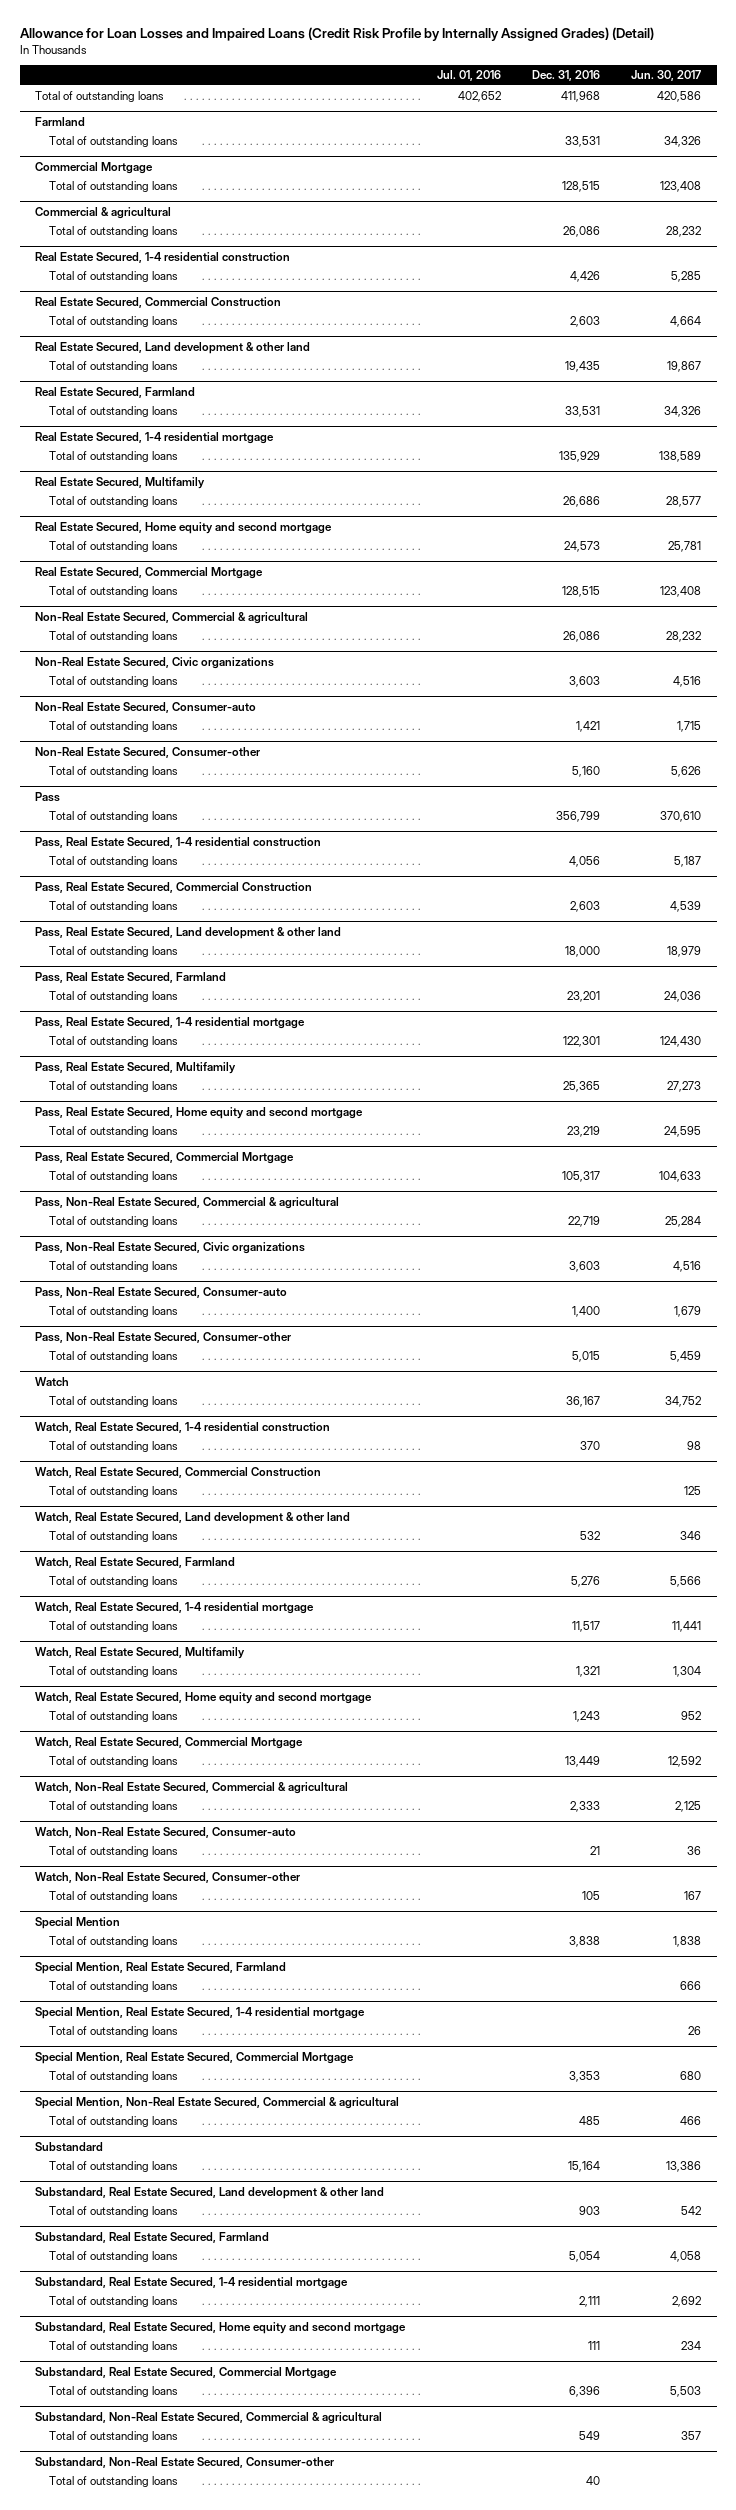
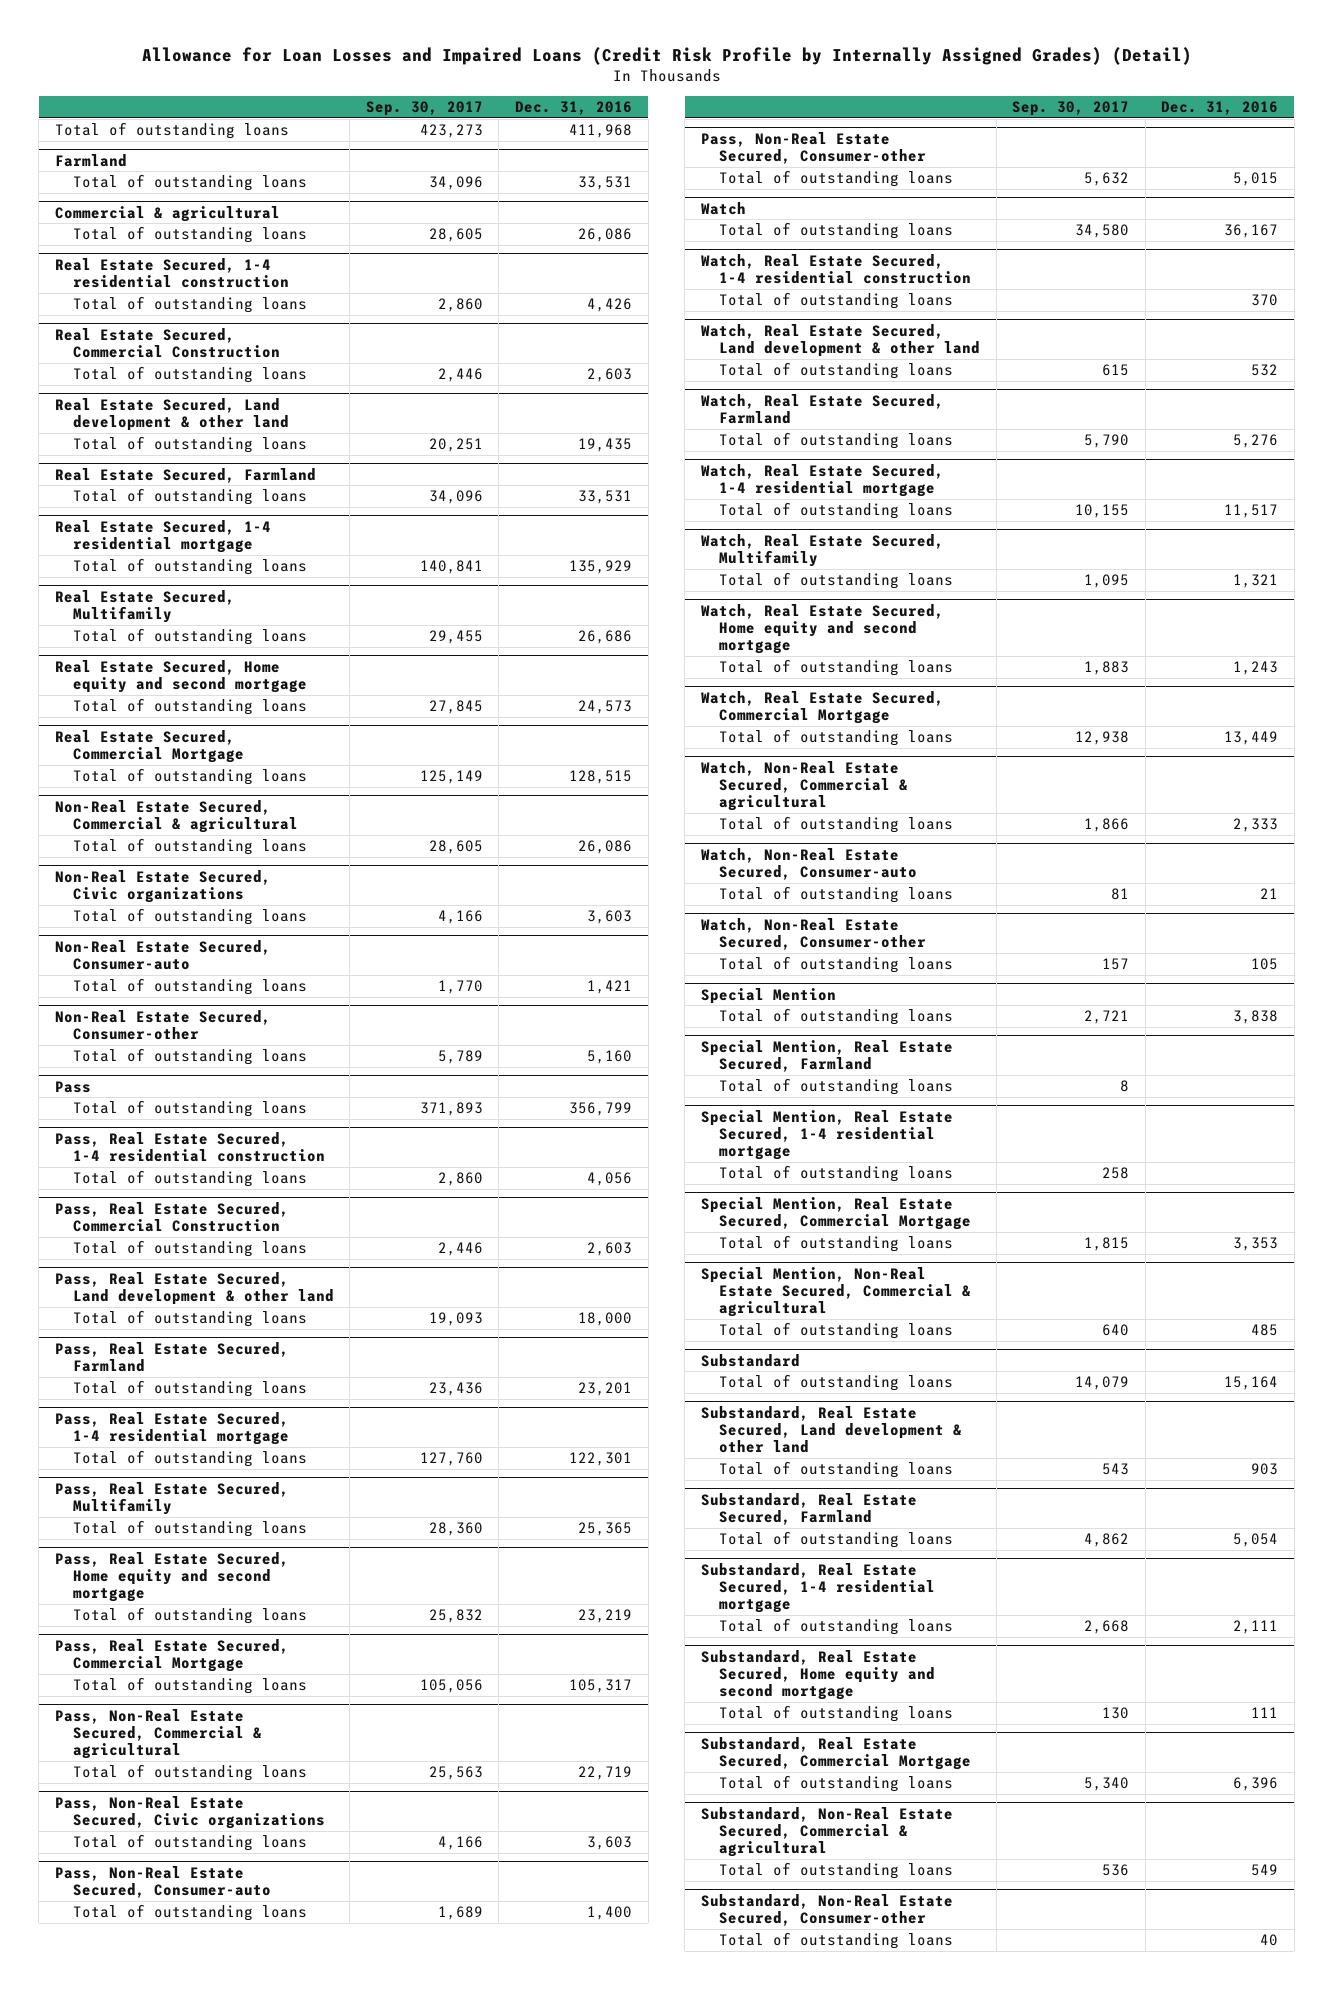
- | Jul. 01, 2016 | Dec. 31, 2016 | Jun. 30, 2017
+ | Sep. 30, 2017 | Dec. 31, 2016
- Commercial Mortgage
- Total of outstanding loans | | 128,515 | 123,408
- Watch, Real Estate Secured, Commercial Construction
- Total of outstanding loans | | | 125

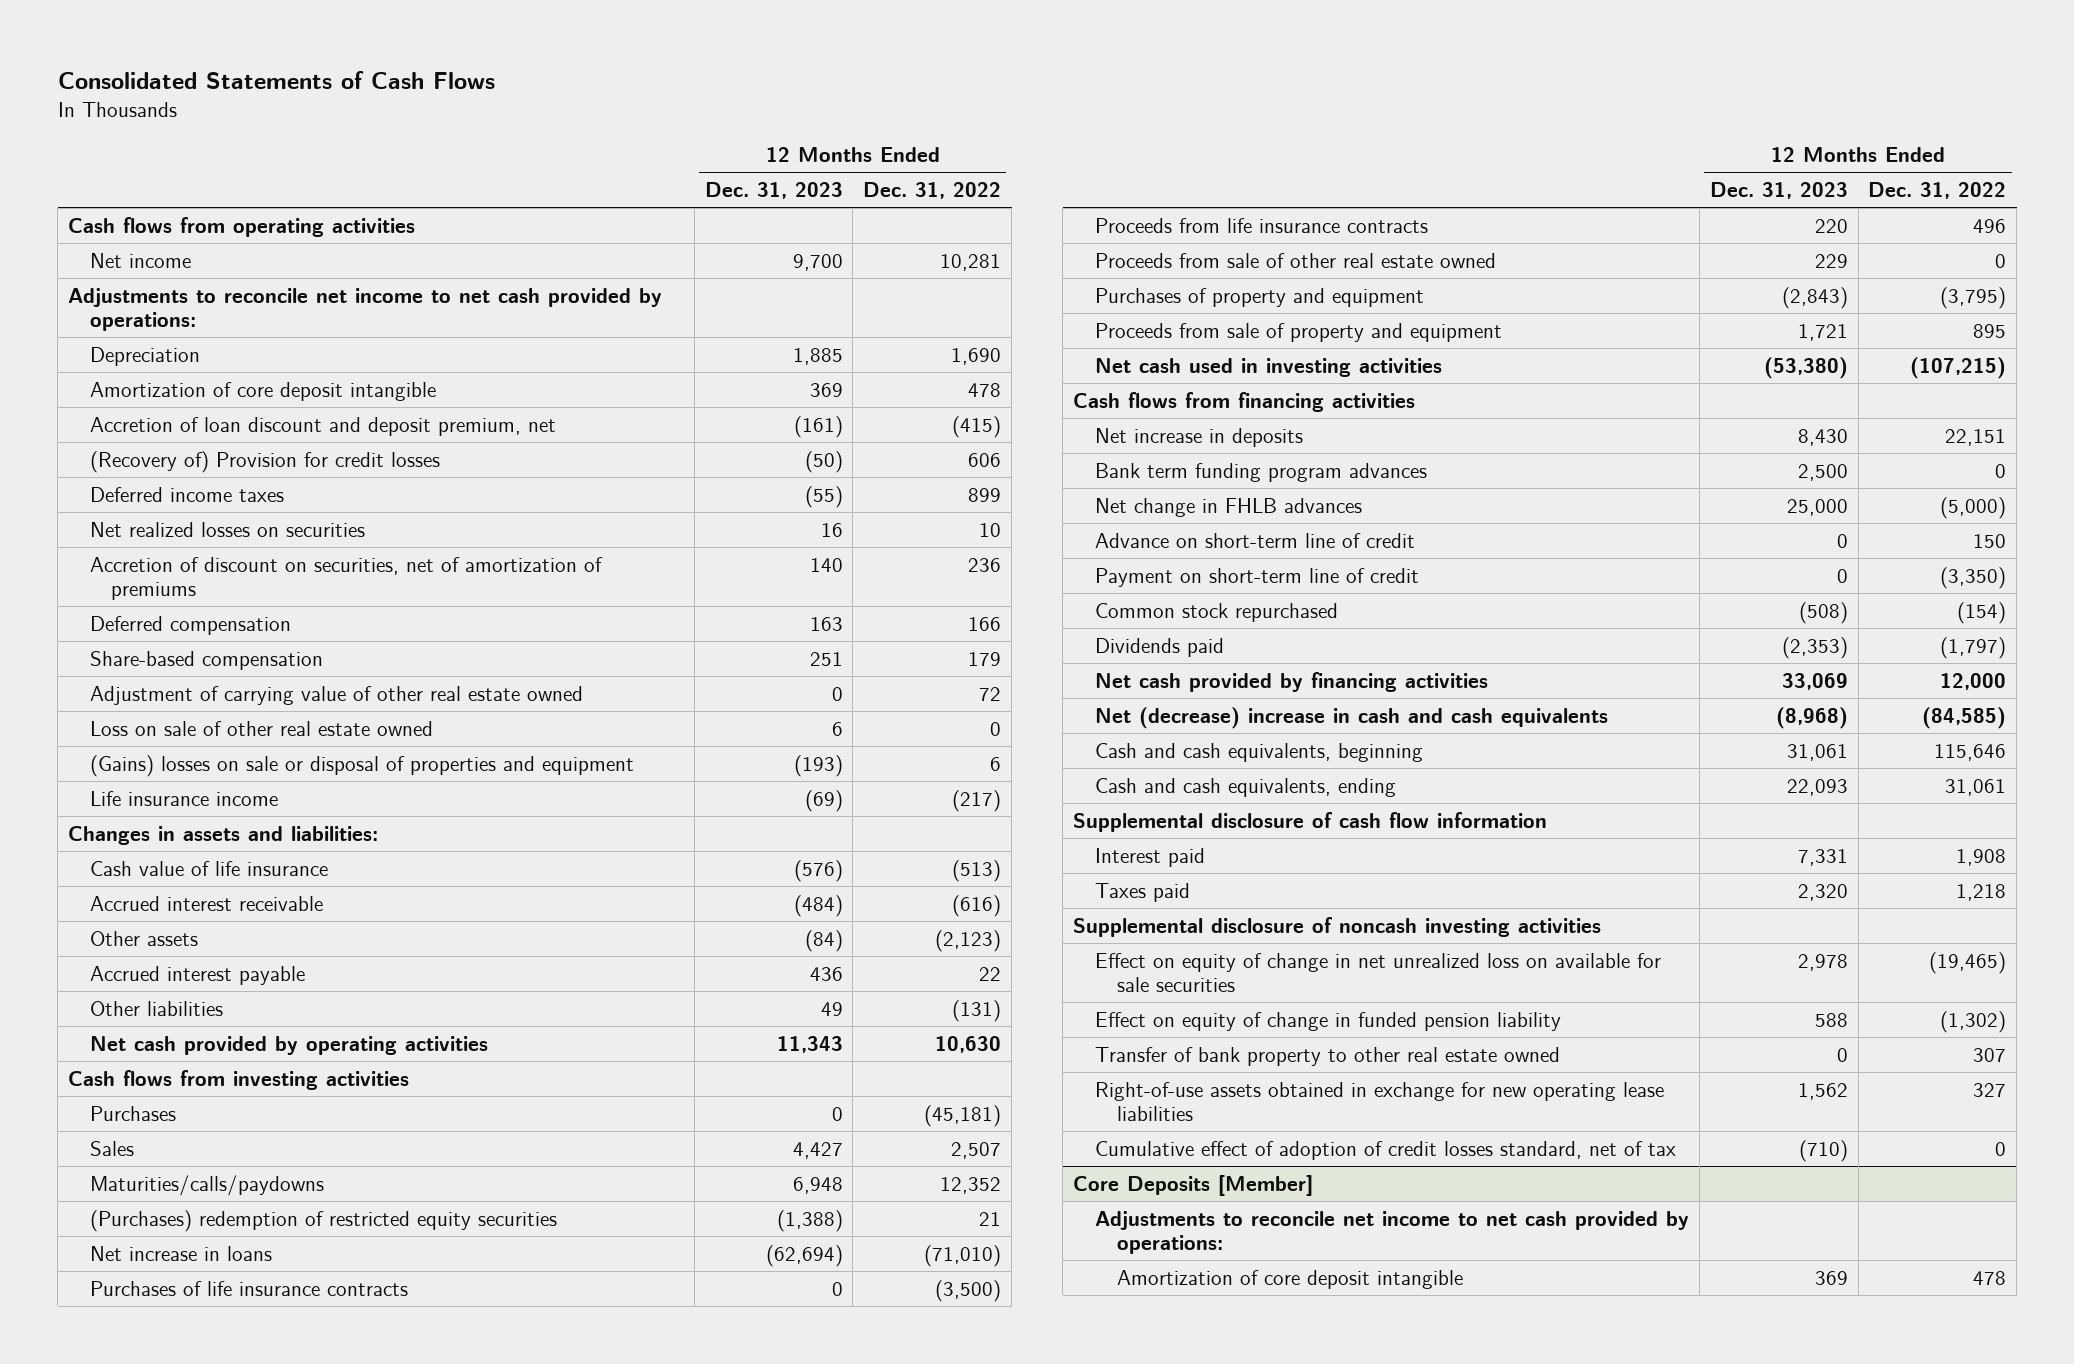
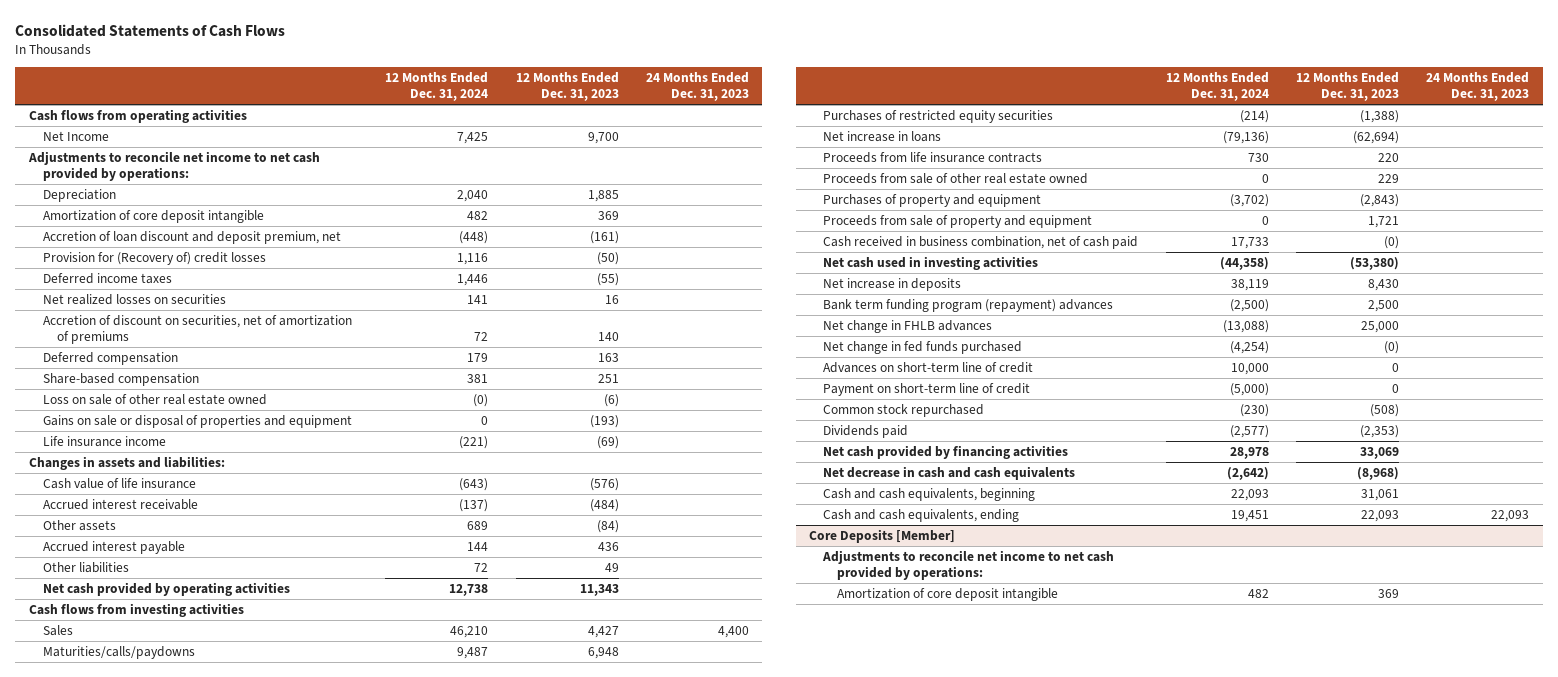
- | 12 Months Ended Dec. 31, 2023 | 12 Months Ended Dec. 31, 2022
+ | 12 Months Ended Dec. 31, 2024 | 12 Months Ended Dec. 31, 2023 | 24 Months Ended Dec. 31, 2023
- Net income | 9,700 | 10,281
+ Net Income | 7,425 | 9,700 |
- (Recovery of) Provision for credit losses | (50) | 606
+ Provision for (Recovery of) credit losses | 1,116 | (50) |
- Adjustment of carrying value of other real estate owned | 0 | 72
- Loss on sale of other real estate owned | 6 | 0
- (Gains) losses on sale or disposal of properties and equipment | (193) | 6
+ Loss on sale of other real estate owned | (0) | (6) |
+ Gains on sale or disposal of properties and equipment | 0 | (193) |
- Purchases | 0 | (45,181)
- (Purchases) redemption of restricted equity securities | (1,388) | 21
+ Purchases of restricted equity securities | (214) | (1,388) |
- Purchases of life insurance contracts | 0 | (3,500)
+ Cash received in business combination, net of cash paid | 17,733 | (0) |
- Cash flows from financing activities
- Bank term funding program advances | 2,500 | 0
+ Bank term funding program (repayment) advances | (2,500) | 2,500 |
- Advance on short-term line of credit | 0 | 150
+ Net change in fed funds purchased | (4,254) | (0) |
+ Advances on short-term line of credit | 10,000 | 0 |
- Net (decrease) increase in cash and cash equivalents | (8,968) | (84,585)
+ Net decrease in cash and cash equivalents | (2,642) | (8,968) |
- Supplemental disclosure of cash flow information
- Interest paid | 7,331 | 1,908
- Taxes paid | 2,320 | 1,218
- Supplemental disclosure of noncash investing activities
- Effect on equity of change in net unrealized loss on available for sale securities | 2,978 | (19,465)
- Effect on equity of change in funded pension liability | 588 | (1,302)
- Transfer of bank property to other real estate owned | 0 | 307
- Right-of-use assets obtained in exchange for new operating lease liabilities | 1,562 | 327
- Cumulative effect of adoption of credit losses standard, net of tax | (710) | 0

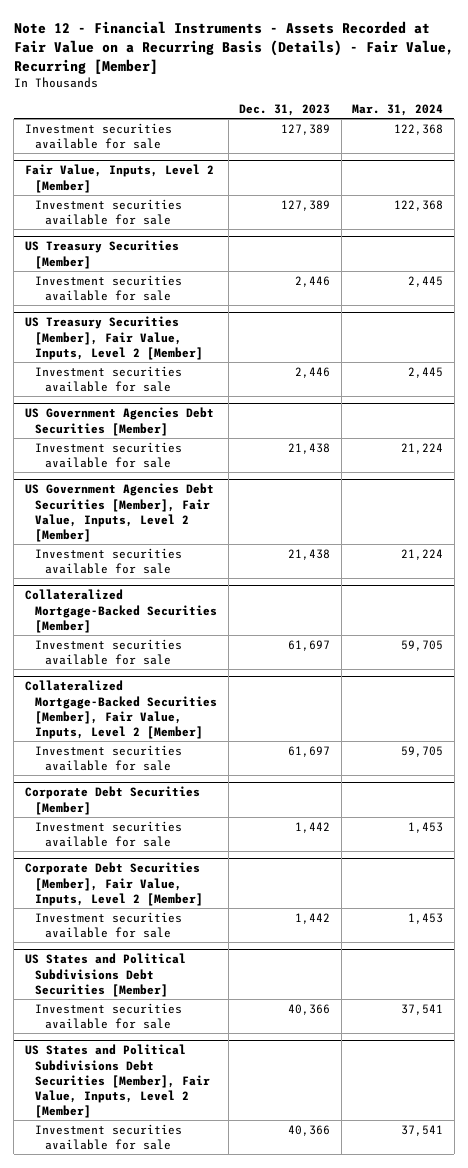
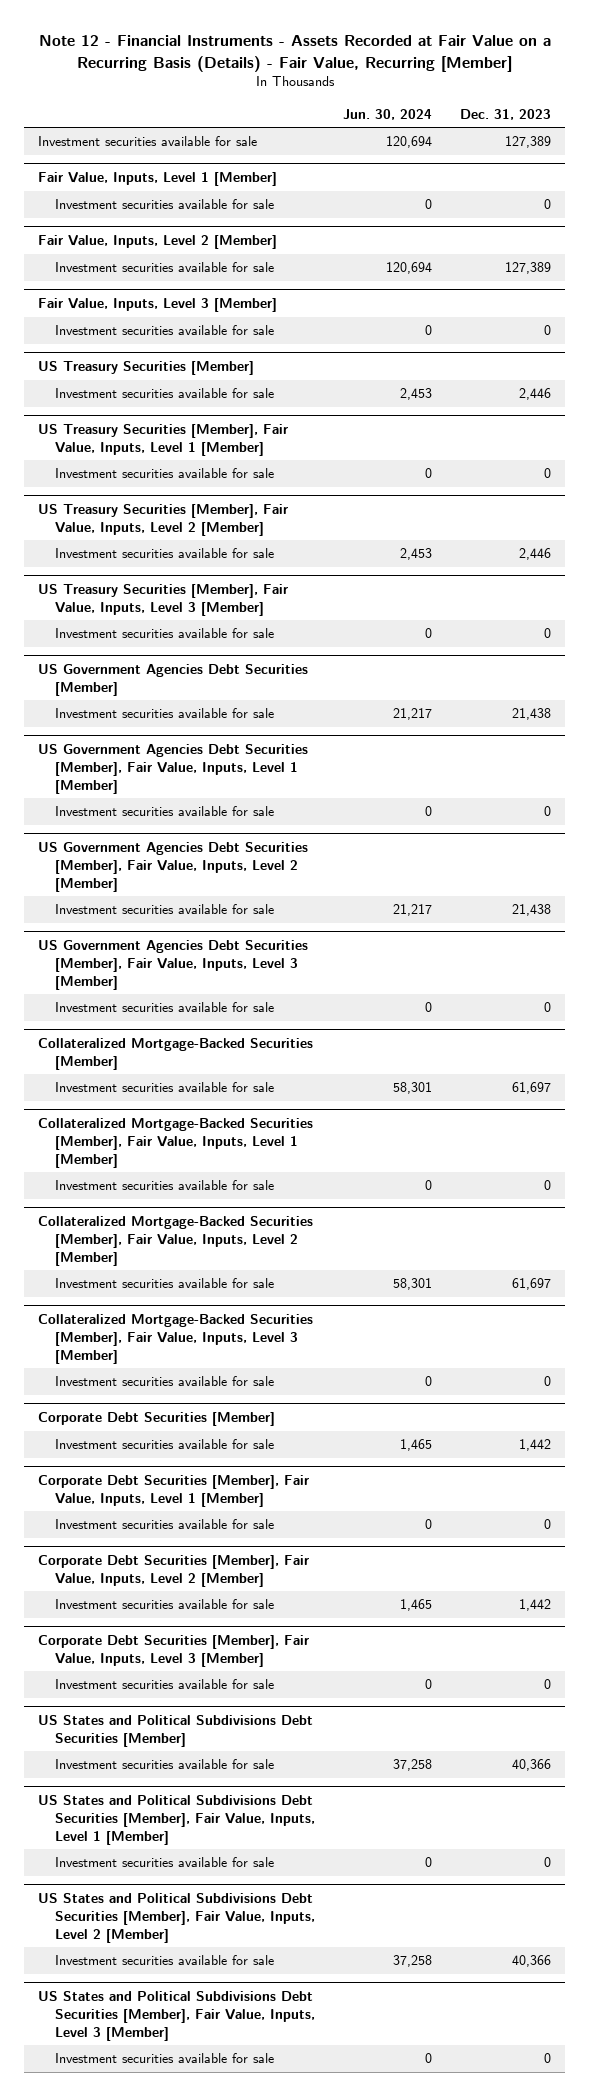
- | Dec. 31, 2023 | Mar. 31, 2024
+ | Jun. 30, 2024 | Dec. 31, 2023
+ Fair Value, Inputs, Level 1 [Member]
+ Investment securities available for sale | 0 | 0
+ Fair Value, Inputs, Level 3 [Member]
+ Investment securities available for sale | 0 | 0
+ US Treasury Securities [Member], Fair Value, Inputs, Level 1 [Member]
+ Investment securities available for sale | 0 | 0
+ US Treasury Securities [Member], Fair Value, Inputs, Level 3 [Member]
+ Investment securities available for sale | 0 | 0
+ US Government Agencies Debt Securities [Member], Fair Value, Inputs, Level 1 [Member]
+ Investment securities available for sale | 0 | 0
+ US Government Agencies Debt Securities [Member], Fair Value, Inputs, Level 3 [Member]
+ Investment securities available for sale | 0 | 0
+ Collateralized Mortgage-Backed Securities [Member], Fair Value, Inputs, Level 1 [Member]
+ Investment securities available for sale | 0 | 0
+ Collateralized Mortgage-Backed Securities [Member], Fair Value, Inputs, Level 3 [Member]
+ Investment securities available for sale | 0 | 0
+ Corporate Debt Securities [Member], Fair Value, Inputs, Level 1 [Member]
+ Investment securities available for sale | 0 | 0
+ Corporate Debt Securities [Member], Fair Value, Inputs, Level 3 [Member]
+ Investment securities available for sale | 0 | 0
+ US States and Political Subdivisions Debt Securities [Member], Fair Value, Inputs, Level 1 [Member]
+ Investment securities available for sale | 0 | 0
+ US States and Political Subdivisions Debt Securities [Member], Fair Value, Inputs, Level 3 [Member]
+ Investment securities available for sale | 0 | 0

